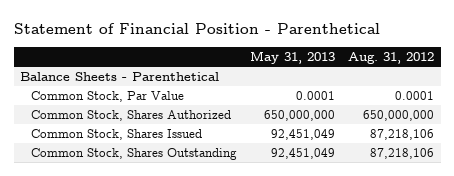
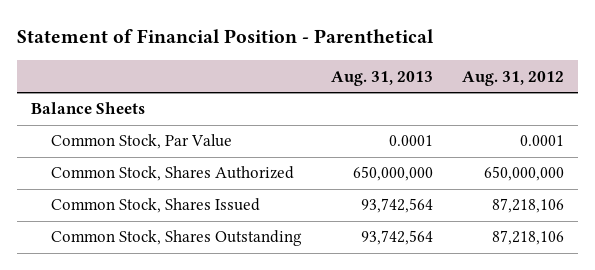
- | May 31, 2013 | Aug. 31, 2012
+ | Aug. 31, 2013 | Aug. 31, 2012
- Balance Sheets - Parenthetical
+ Balance Sheets

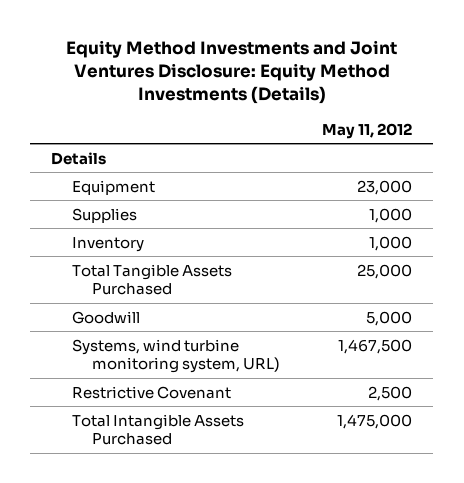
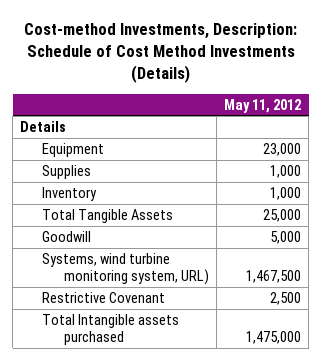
- Equity Method Investments and Joint Ventures Disclosure: Equity Method Investments (Details)
+ Cost-method Investments, Description: Schedule of Cost Method Investments (Details)
- Total Tangible Assets Purchased | 25,000
+ Total Tangible Assets | 25,000
- Total Intangible Assets Purchased | 1,475,000
+ Total Intangible assets purchased | 1,475,000

